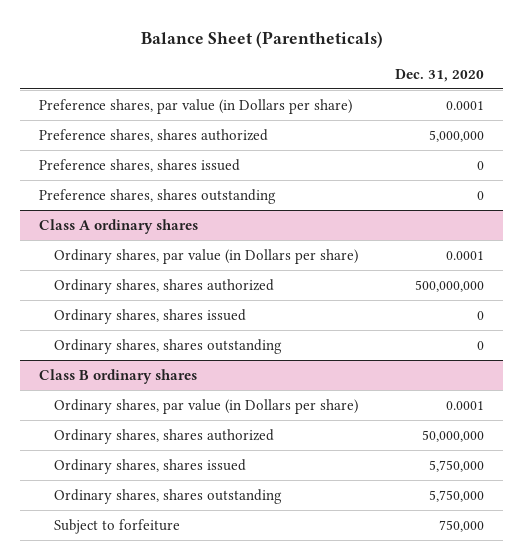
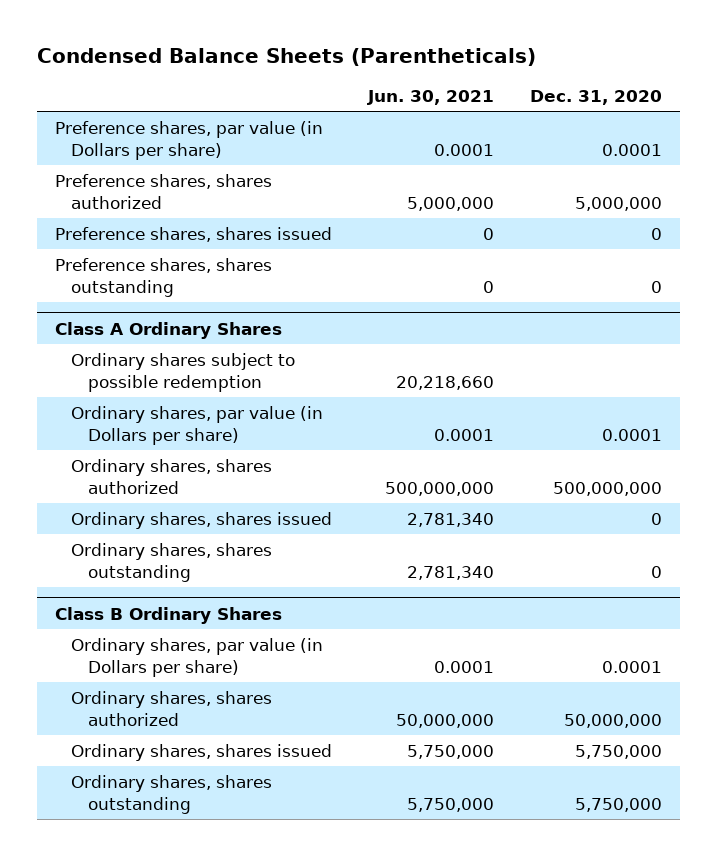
- Balance Sheet (Parentheticals)
+ Condensed Balance Sheets (Parentheticals)
- | Dec. 31, 2020
+ | Jun. 30, 2021 | Dec. 31, 2020
- Class A ordinary shares
+ Class A Ordinary Shares
+ Ordinary shares subject to possible redemption | 20,218,660 |
- Class B ordinary shares
+ Class B Ordinary Shares
- Subject to forfeiture | 750,000

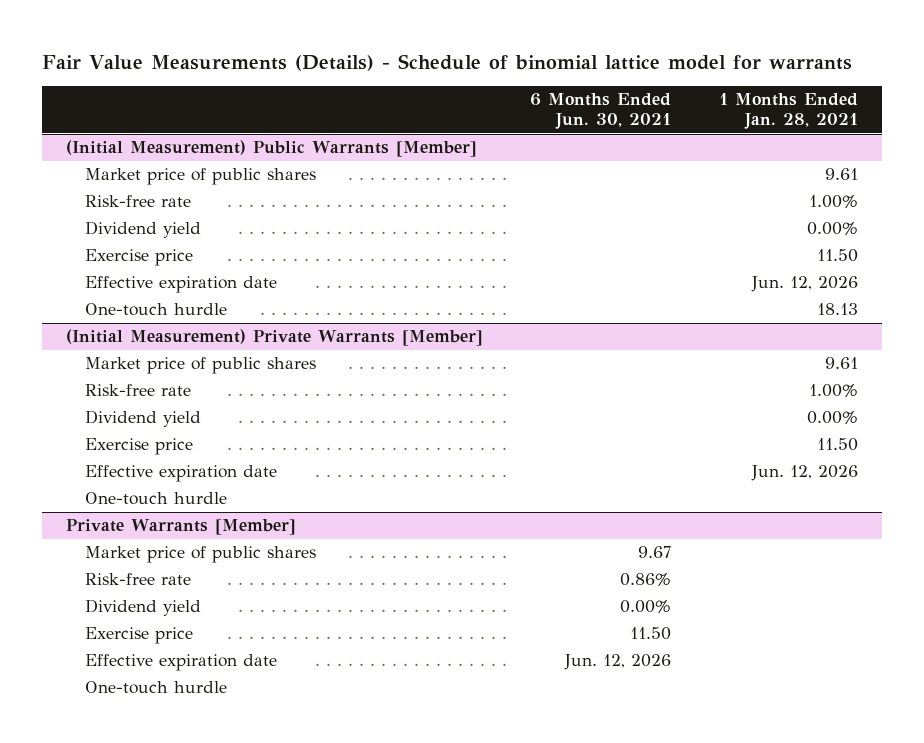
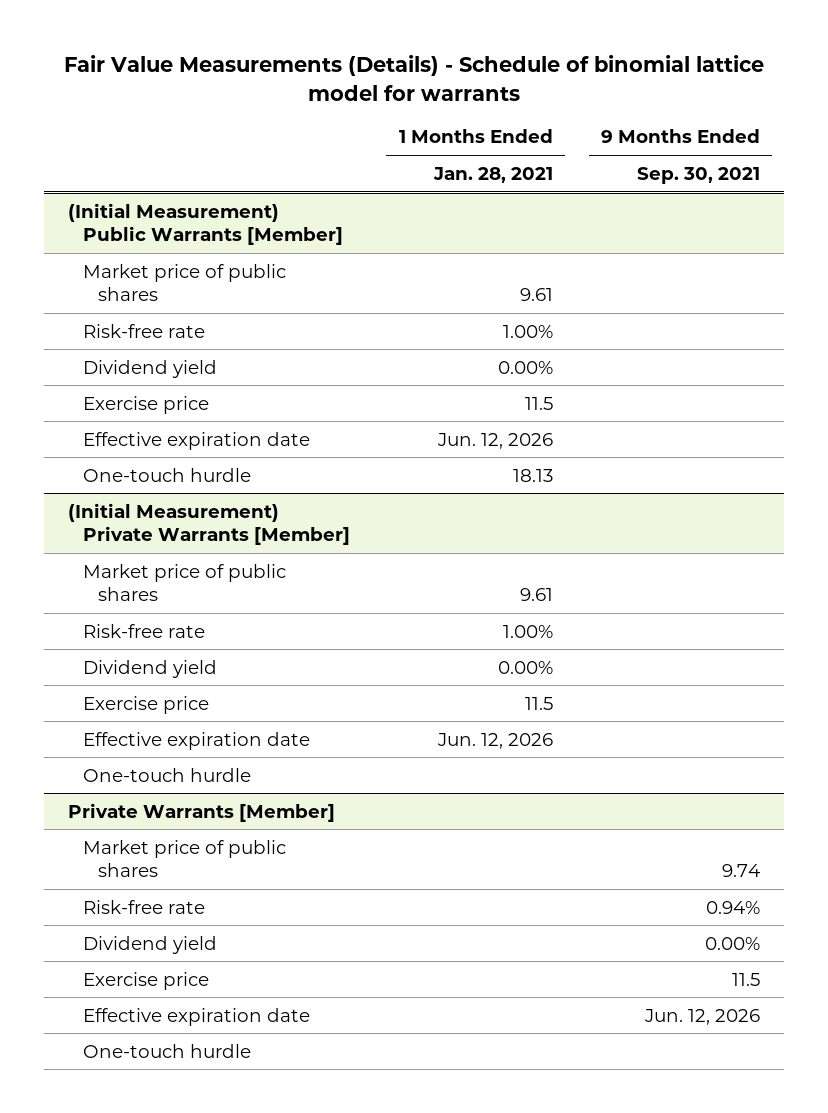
- | 6 Months Ended Jun. 30, 2021 | 1 Months Ended Jan. 28, 2021
+ | 1 Months Ended Jan. 28, 2021 | 9 Months Ended Sep. 30, 2021
@ (Initial Measurement) Public Warrants [Member]
- Exercise price | | 11.50
+ Exercise price | 11.5 |
@ (Initial Measurement) Private Warrants [Member]
- Exercise price | | 11.50
+ Exercise price | 11.5 |

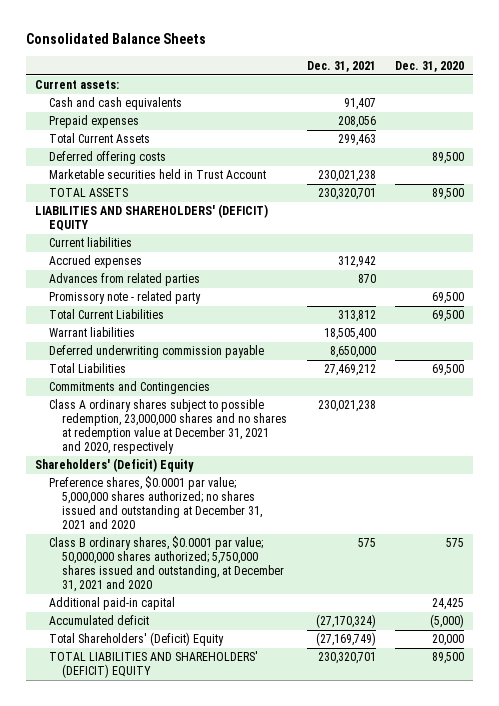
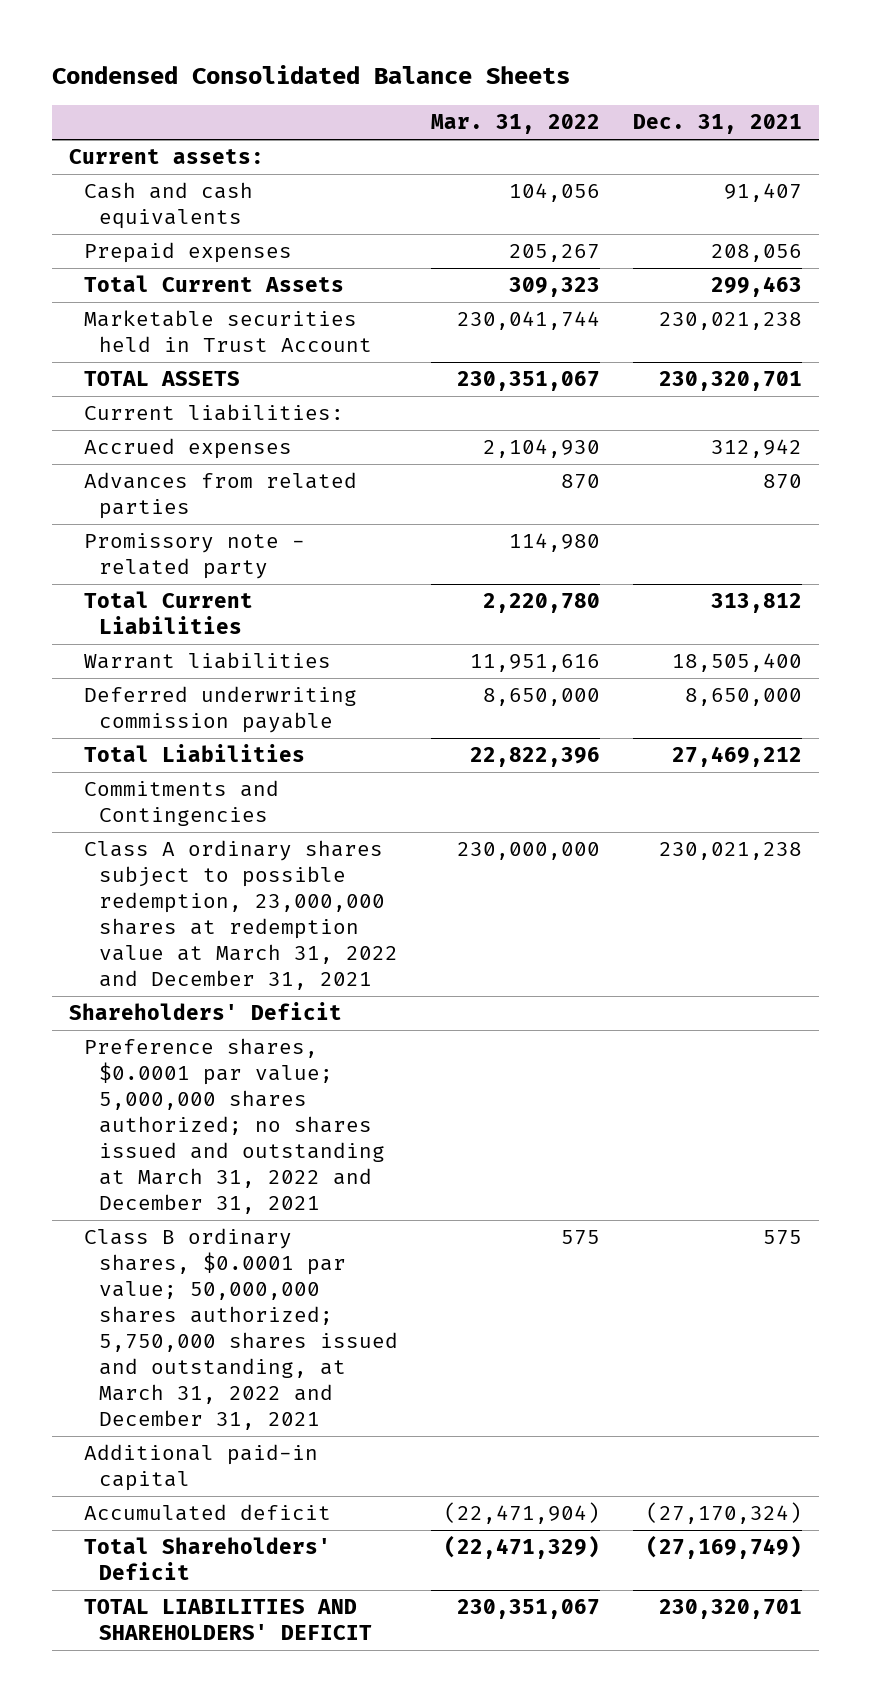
- Consolidated Balance Sheets
+ Condensed Consolidated Balance Sheets
- | Dec. 31, 2021 | Dec. 31, 2020
+ | Mar. 31, 2022 | Dec. 31, 2021
- Deferred offering costs | | 89,500
- LIABILITIES AND SHAREHOLDERS' (DEFICIT) EQUITY
- Current liabilities
+ Current liabilities:
- Class A ordinary shares subject to possible redemption, 23,000,000 shares and no shares at redemption value at December 31, 2021 and 2020, respectively | 230,021,238 |
- Shareholders' (Deficit) Equity
- Preference shares, $0.0001 par value; 5,000,000 shares authorized; no shares issued and outstanding at December 31, 2021 and 2020
- Class B ordinary shares, $0.0001 par value; 50,000,000 shares authorized; 5,750,000 shares issued and outstanding, at December 31, 2021 and 2020 | 575 | 575
+ Class A ordinary shares subject to possible redemption, 23,000,000 shares at redemption value at March 31, 2022 and December 31, 2021 | 230,000,000 | 230,021,238
+ Shareholders' Deficit
+ Preference shares, $0.0001 par value; 5,000,000 shares authorized; no shares issued and outstanding at March 31, 2022 and December 31, 2021
+ Class B ordinary shares, $0.0001 par value; 50,000,000 shares authorized; 5,750,000 shares issued and outstanding, at March 31, 2022 and December 31, 2021 | 575 | 575
- Total Shareholders' (Deficit) Equity | (27,169,749) | 20,000
- TOTAL LIABILITIES AND SHAREHOLDERS' (DEFICIT) EQUITY | 230,320,701 | 89,500
+ Total Shareholders' Deficit | (22,471,329) | (27,169,749)
+ TOTAL LIABILITIES AND SHAREHOLDERS' DEFICIT | 230,351,067 | 230,320,701

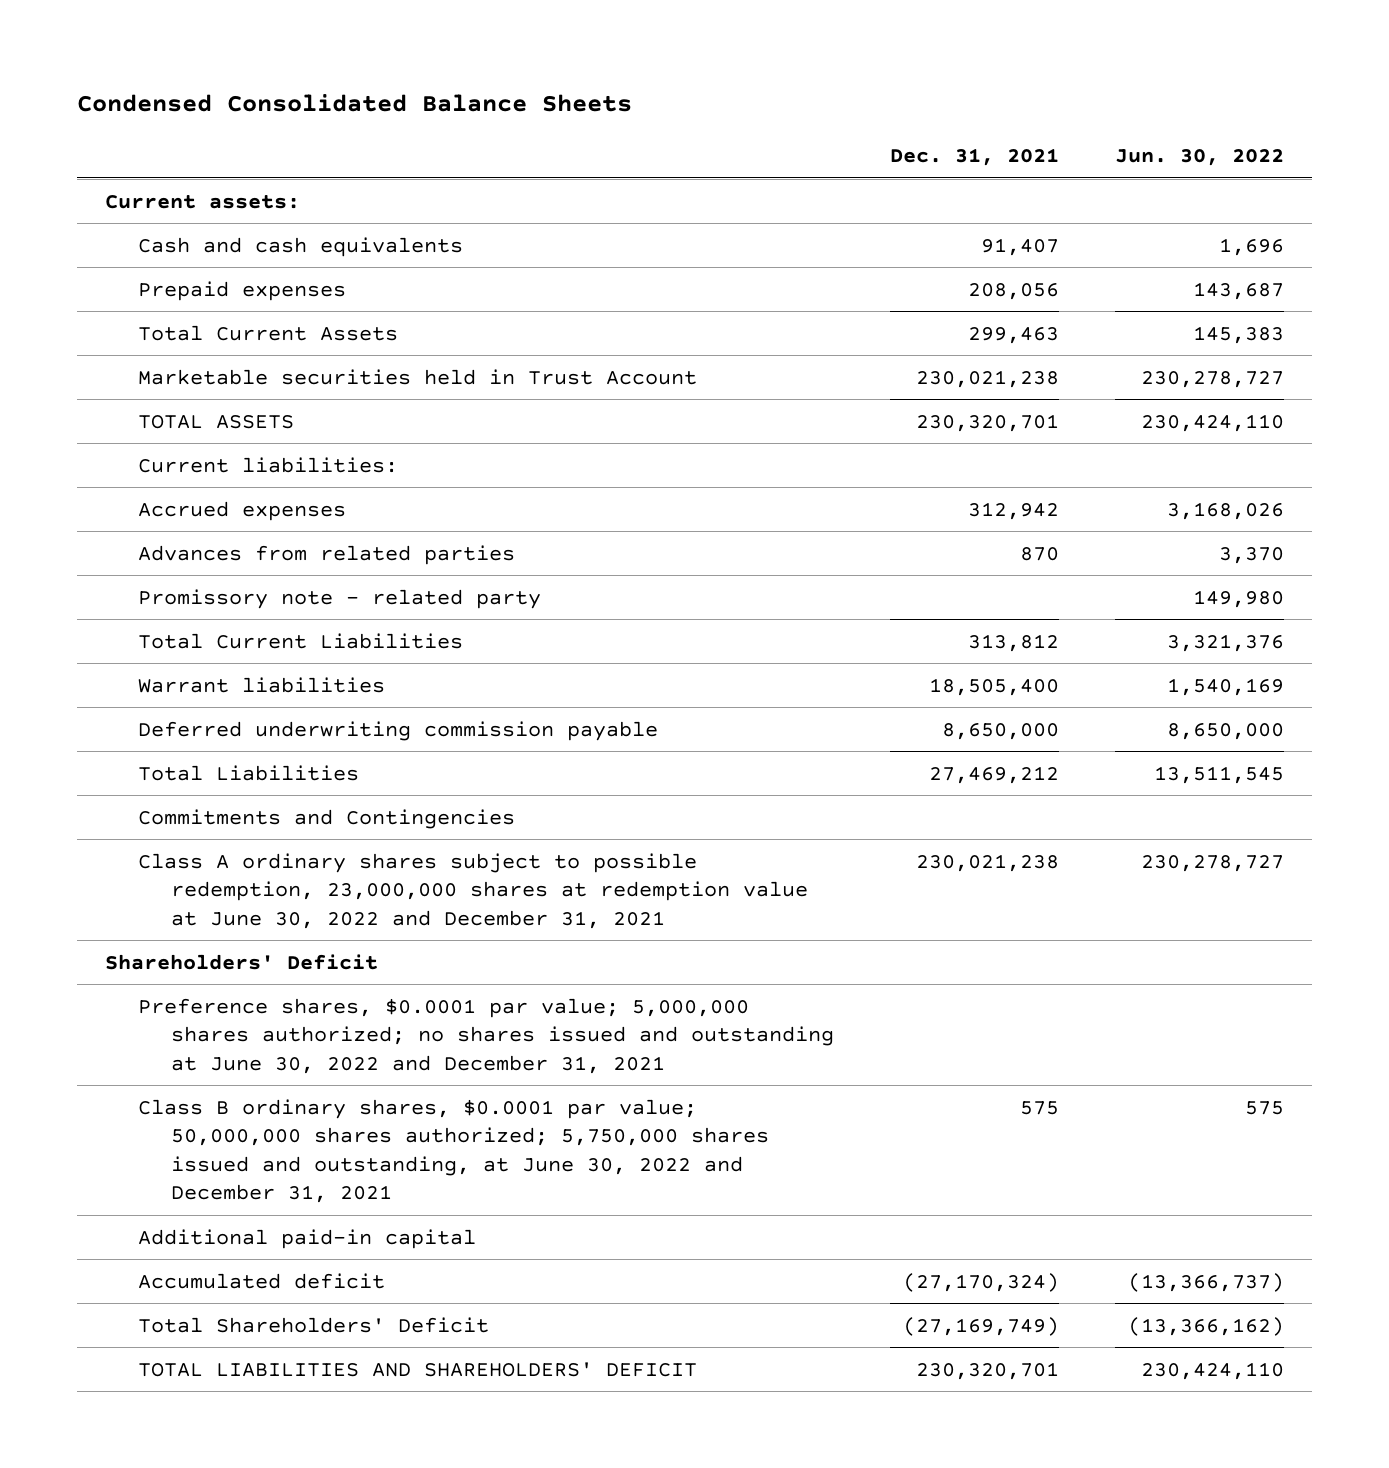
- | Mar. 31, 2022 | Dec. 31, 2021
+ | Dec. 31, 2021 | Jun. 30, 2022
- Class A ordinary shares subject to possible redemption, 23,000,000 shares at redemption value at March 31, 2022 and December 31, 2021 | 230,000,000 | 230,021,238
+ Class A ordinary shares subject to possible redemption, 23,000,000 shares at redemption value at June 30, 2022 and December 31, 2021 | 230,021,238 | 230,278,727
- Preference shares, $0.0001 par value; 5,000,000 shares authorized; no shares issued and outstanding at March 31, 2022 and December 31, 2021
- Class B ordinary shares, $0.0001 par value; 50,000,000 shares authorized; 5,750,000 shares issued and outstanding, at March 31, 2022 and December 31, 2021 | 575 | 575
+ Preference shares, $0.0001 par value; 5,000,000 shares authorized; no shares issued and outstanding at June 30, 2022 and December 31, 2021
+ Class B ordinary shares, $0.0001 par value; 50,000,000 shares authorized; 5,750,000 shares issued and outstanding, at June 30, 2022 and December 31, 2021 | 575 | 575

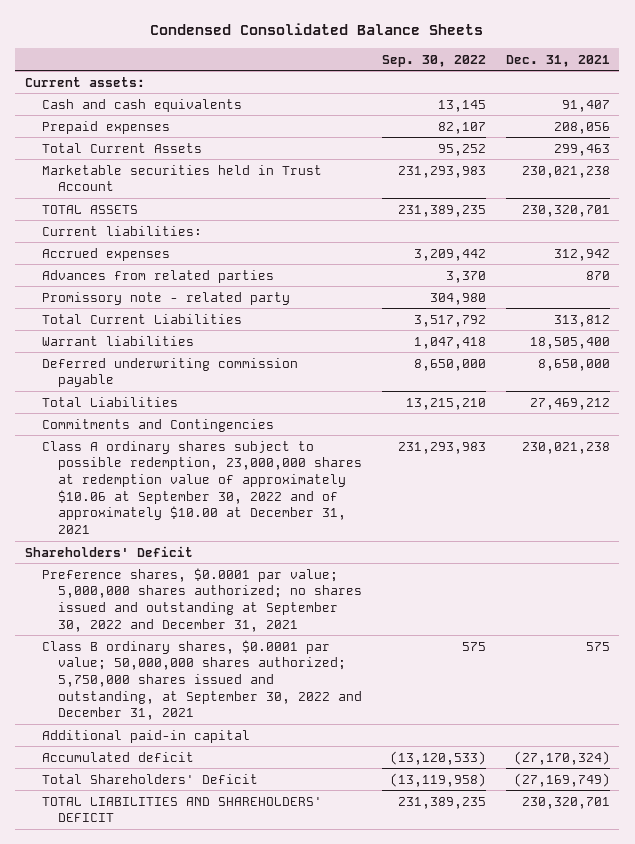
- | Dec. 31, 2021 | Jun. 30, 2022
+ | Sep. 30, 2022 | Dec. 31, 2021
- Class A ordinary shares subject to possible redemption, 23,000,000 shares at redemption value at June 30, 2022 and December 31, 2021 | 230,021,238 | 230,278,727
+ Class A ordinary shares subject to possible redemption, 23,000,000 shares at redemption value of approximately $10.06 at September 30, 2022 and of approximately $10.00 at December 31, 2021 | 231,293,983 | 230,021,238
- Preference shares, $0.0001 par value; 5,000,000 shares authorized; no shares issued and outstanding at June 30, 2022 and December 31, 2021
- Class B ordinary shares, $0.0001 par value; 50,000,000 shares authorized; 5,750,000 shares issued and outstanding, at June 30, 2022 and December 31, 2021 | 575 | 575
+ Preference shares, $0.0001 par value; 5,000,000 shares authorized; no shares issued and outstanding at September 30, 2022 and December 31, 2021
+ Class B ordinary shares, $0.0001 par value; 50,000,000 shares authorized; 5,750,000 shares issued and outstanding, at September 30, 2022 and December 31, 2021 | 575 | 575

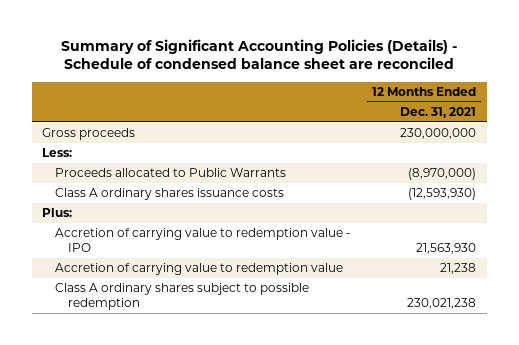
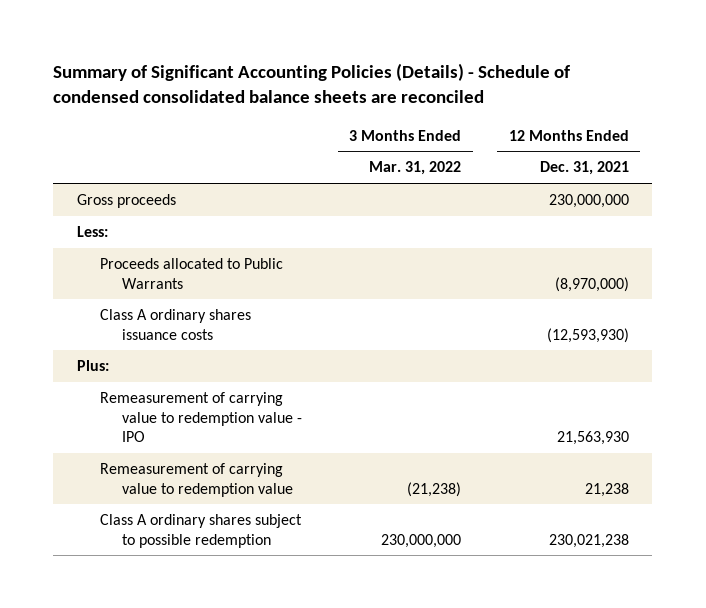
- Summary of Significant Accounting Policies (Details) - Schedule of condensed balance sheet are reconciled
+ Summary of Significant Accounting Policies (Details) - Schedule of condensed consolidated balance sheets are reconciled
- | 12 Months Ended Dec. 31, 2021
+ | 3 Months Ended Mar. 31, 2022 | 12 Months Ended Dec. 31, 2021
- Accretion of carrying value to redemption value - IPO | 21,563,930
- Accretion of carrying value to redemption value | 21,238
+ Remeasurement of carrying value to redemption value - IPO | | 21,563,930
+ Remeasurement of carrying value to redemption value | (21,238) | 21,238

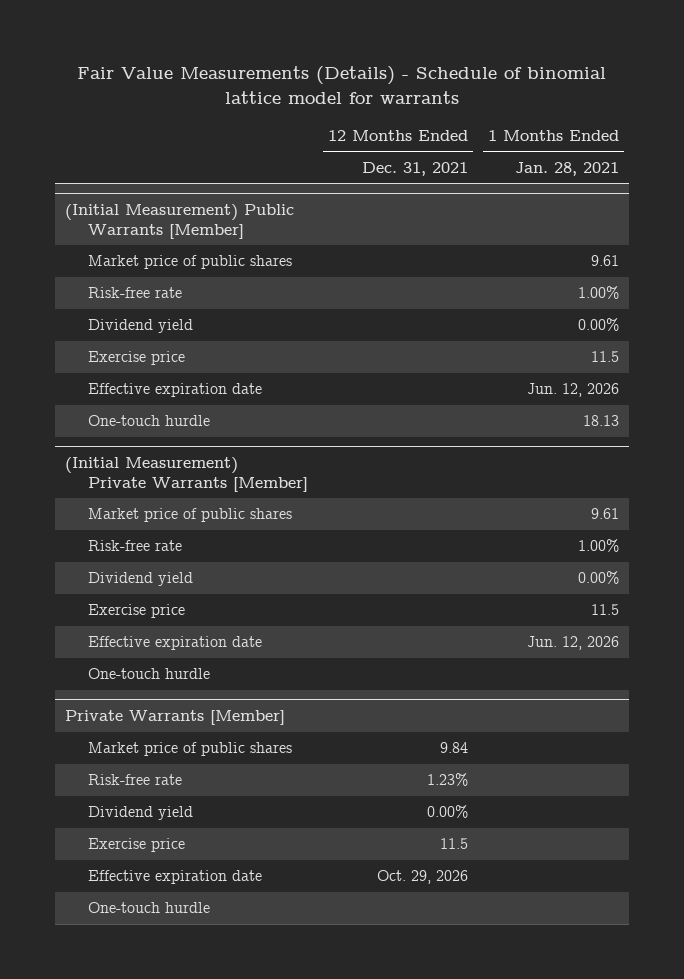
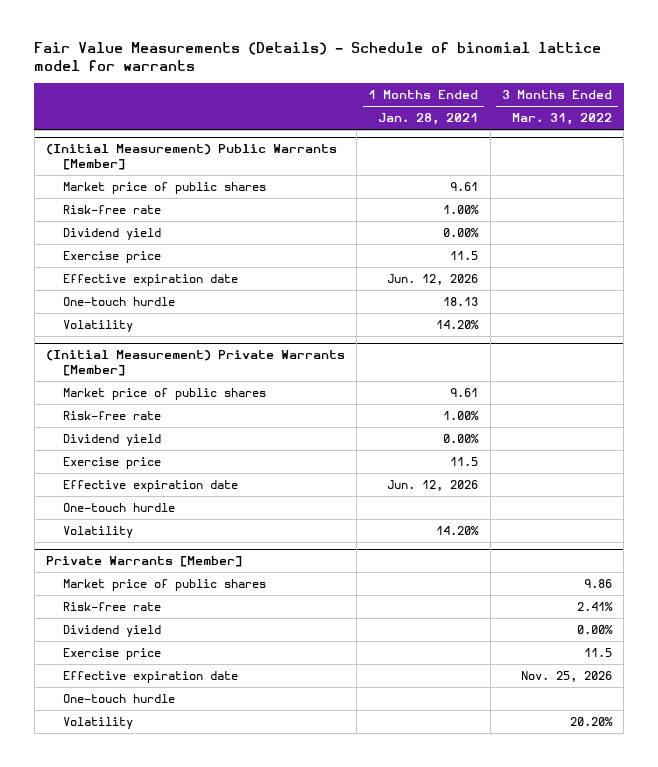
- | 12 Months Ended Dec. 31, 2021 | 1 Months Ended Jan. 28, 2021
+ | 1 Months Ended Jan. 28, 2021 | 3 Months Ended Mar. 31, 2022
@ (Initial Measurement) Public Warrants [Member]
+ Volatility | 14.20% |
@ (Initial Measurement) Private Warrants [Member]
+ Volatility | 14.20% |
@ Private Warrants [Member]
+ Volatility | | 20.20%

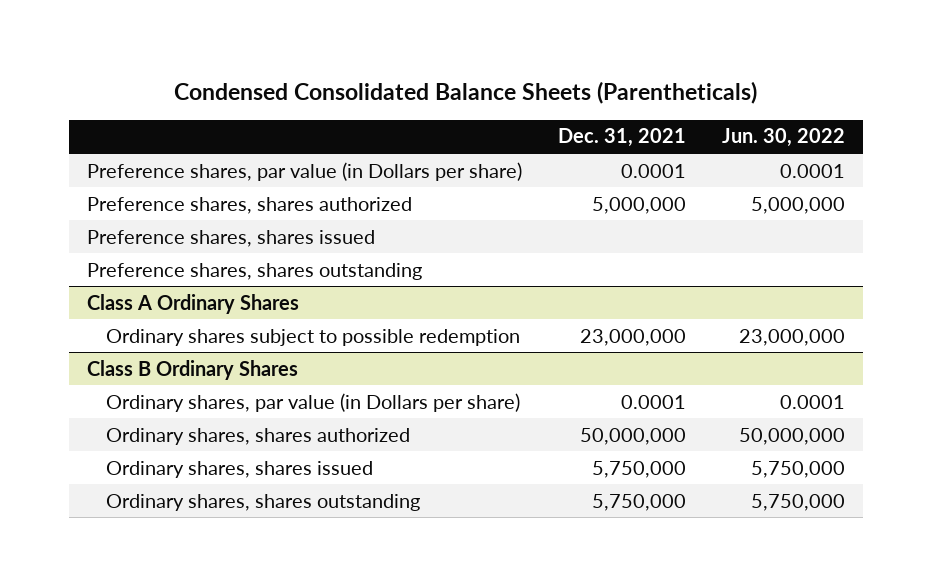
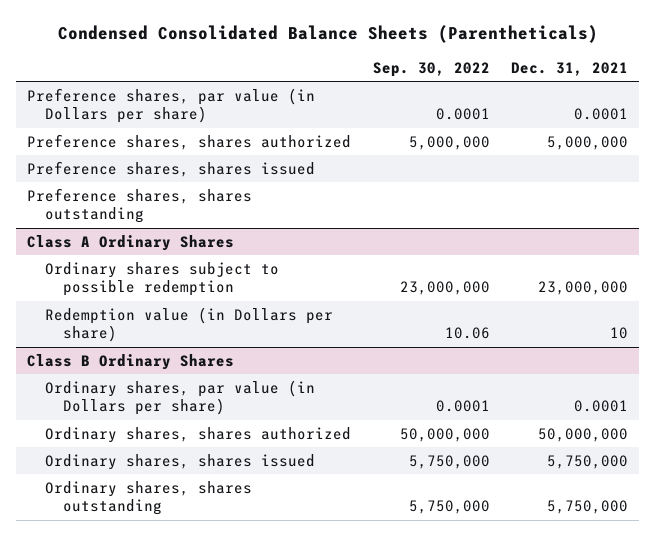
- | Dec. 31, 2021 | Jun. 30, 2022
+ | Sep. 30, 2022 | Dec. 31, 2021
@ Class A Ordinary Shares
+ Redemption value (in Dollars per share) | 10.06 | 10

